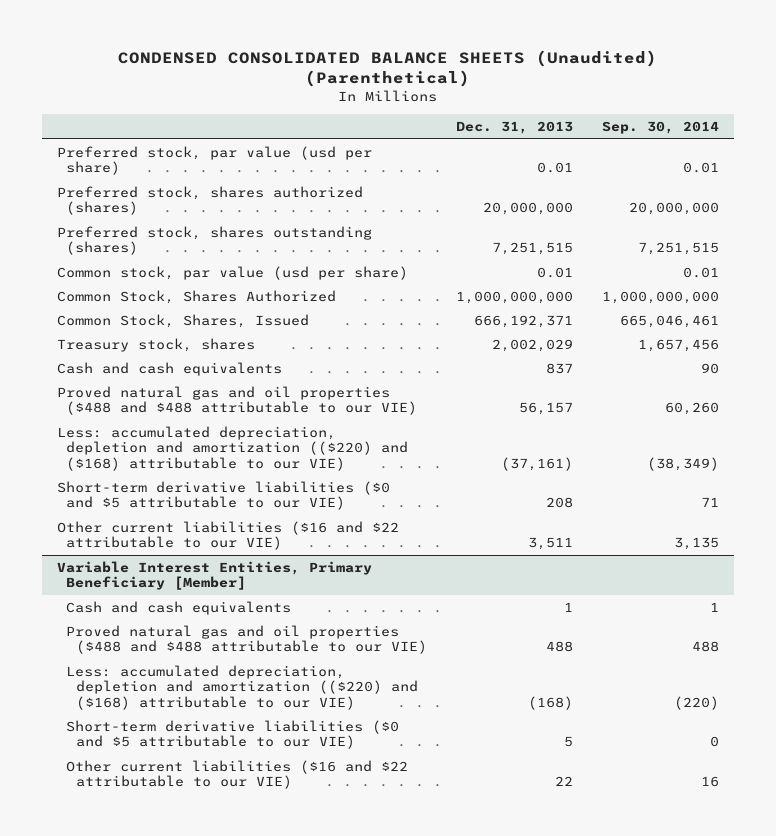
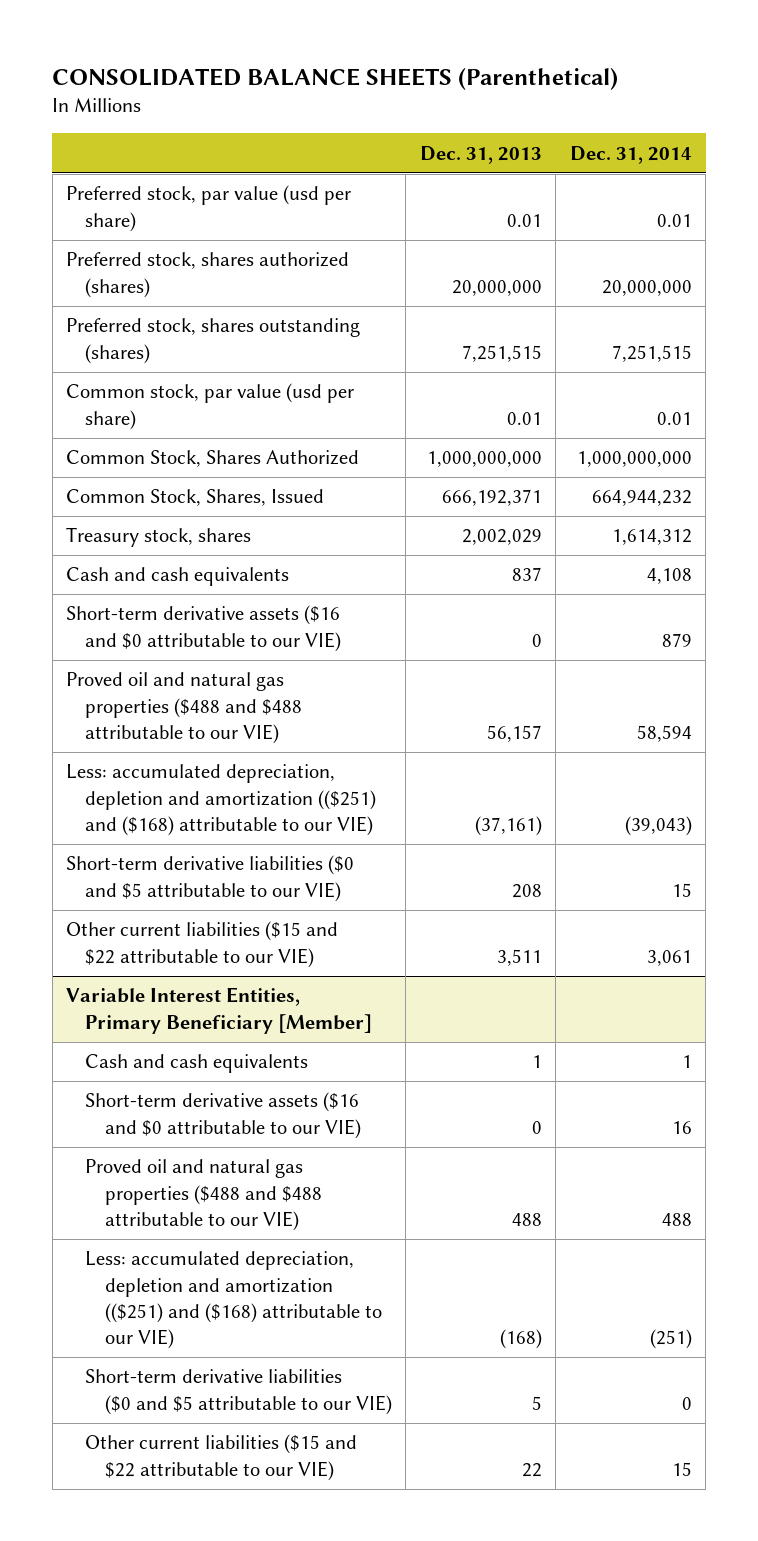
- CONDENSED CONSOLIDATED BALANCE SHEETS (Unaudited) (Parenthetical)
+ CONSOLIDATED BALANCE SHEETS (Parenthetical)
- | Dec. 31, 2013 | Sep. 30, 2014
+ | Dec. 31, 2013 | Dec. 31, 2014
- Proved natural gas and oil properties ($488 and $488 attributable to our VIE) | 56,157 | 60,260
- Less: accumulated depreciation, depletion and amortization (($220) and ($168) attributable to our VIE) | (37,161) | (38,349)
+ Short-term derivative assets ($16 and $0 attributable to our VIE) | 0 | 879
+ Proved oil and natural gas properties ($488 and $488 attributable to our VIE) | 56,157 | 58,594
+ Less: accumulated depreciation, depletion and amortization (($251) and ($168) attributable to our VIE) | (37,161) | (39,043)
- Other current liabilities ($16 and $22 attributable to our VIE) | 3,511 | 3,135
+ Other current liabilities ($15 and $22 attributable to our VIE) | 3,511 | 3,061
@ Variable Interest Entities, Primary Beneficiary [Member]
- Proved natural gas and oil properties ($488 and $488 attributable to our VIE) | 488 | 488
- Less: accumulated depreciation, depletion and amortization (($220) and ($168) attributable to our VIE) | (168) | (220)
+ Short-term derivative assets ($16 and $0 attributable to our VIE) | 0 | 16
+ Proved oil and natural gas properties ($488 and $488 attributable to our VIE) | 488 | 488
+ Less: accumulated depreciation, depletion and amortization (($251) and ($168) attributable to our VIE) | (168) | (251)
- Other current liabilities ($16 and $22 attributable to our VIE) | 22 | 16
+ Other current liabilities ($15 and $22 attributable to our VIE) | 22 | 15

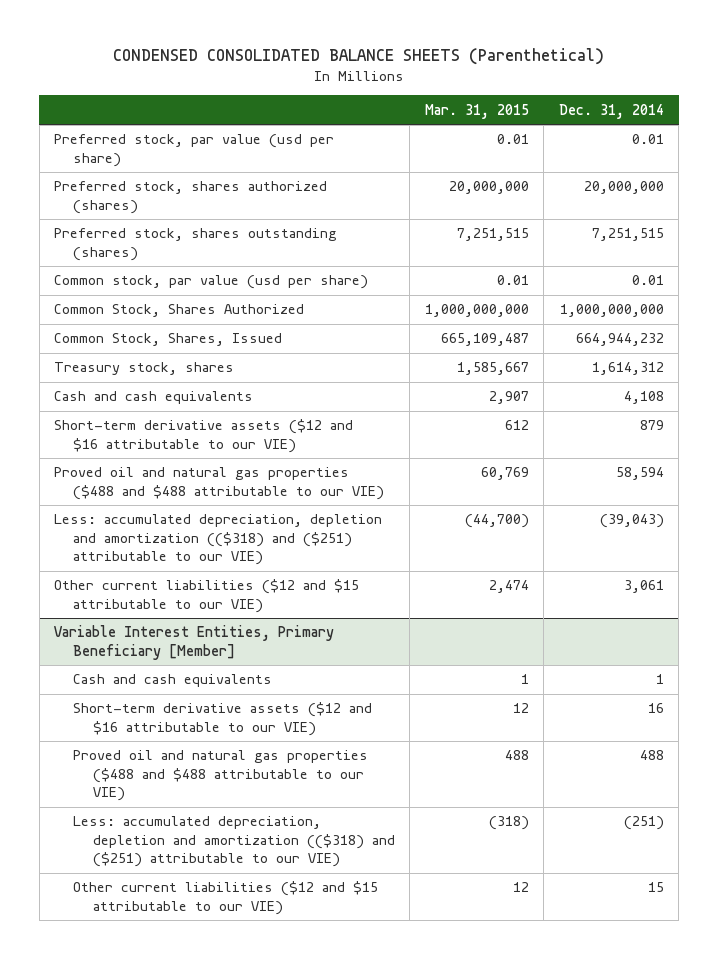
- CONSOLIDATED BALANCE SHEETS (Parenthetical)
+ CONDENSED CONSOLIDATED BALANCE SHEETS (Parenthetical)
- | Dec. 31, 2013 | Dec. 31, 2014
+ | Mar. 31, 2015 | Dec. 31, 2014
- Short-term derivative assets ($16 and $0 attributable to our VIE) | 0 | 879
+ Short-term derivative assets ($12 and $16 attributable to our VIE) | 612 | 879
- Less: accumulated depreciation, depletion and amortization (($251) and ($168) attributable to our VIE) | (37,161) | (39,043)
- Short-term derivative liabilities ($0 and $5 attributable to our VIE) | 208 | 15
- Other current liabilities ($15 and $22 attributable to our VIE) | 3,511 | 3,061
+ Less: accumulated depreciation, depletion and amortization (($318) and ($251) attributable to our VIE) | (44,700) | (39,043)
+ Other current liabilities ($12 and $15 attributable to our VIE) | 2,474 | 3,061
@ Variable Interest Entities, Primary Beneficiary [Member]
- Short-term derivative assets ($16 and $0 attributable to our VIE) | 0 | 16
+ Short-term derivative assets ($12 and $16 attributable to our VIE) | 12 | 16
- Less: accumulated depreciation, depletion and amortization (($251) and ($168) attributable to our VIE) | (168) | (251)
- Short-term derivative liabilities ($0 and $5 attributable to our VIE) | 5 | 0
- Other current liabilities ($15 and $22 attributable to our VIE) | 22 | 15
+ Less: accumulated depreciation, depletion and amortization (($318) and ($251) attributable to our VIE) | (318) | (251)
+ Other current liabilities ($12 and $15 attributable to our VIE) | 12 | 15

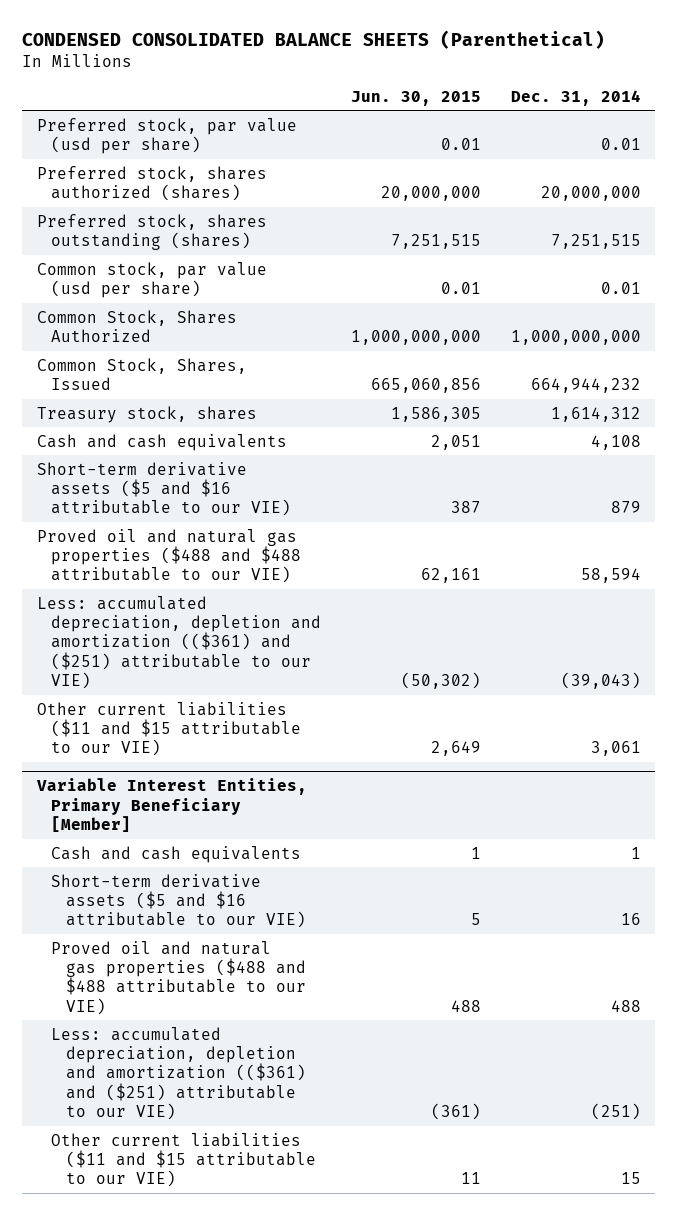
- | Mar. 31, 2015 | Dec. 31, 2014
+ | Jun. 30, 2015 | Dec. 31, 2014
- Short-term derivative assets ($12 and $16 attributable to our VIE) | 612 | 879
+ Short-term derivative assets ($5 and $16 attributable to our VIE) | 387 | 879
- Less: accumulated depreciation, depletion and amortization (($318) and ($251) attributable to our VIE) | (44,700) | (39,043)
- Other current liabilities ($12 and $15 attributable to our VIE) | 2,474 | 3,061
+ Less: accumulated depreciation, depletion and amortization (($361) and ($251) attributable to our VIE) | (50,302) | (39,043)
+ Other current liabilities ($11 and $15 attributable to our VIE) | 2,649 | 3,061
@ Variable Interest Entities, Primary Beneficiary [Member]
- Short-term derivative assets ($12 and $16 attributable to our VIE) | 12 | 16
+ Short-term derivative assets ($5 and $16 attributable to our VIE) | 5 | 16
- Less: accumulated depreciation, depletion and amortization (($318) and ($251) attributable to our VIE) | (318) | (251)
- Other current liabilities ($12 and $15 attributable to our VIE) | 12 | 15
+ Less: accumulated depreciation, depletion and amortization (($361) and ($251) attributable to our VIE) | (361) | (251)
+ Other current liabilities ($11 and $15 attributable to our VIE) | 11 | 15

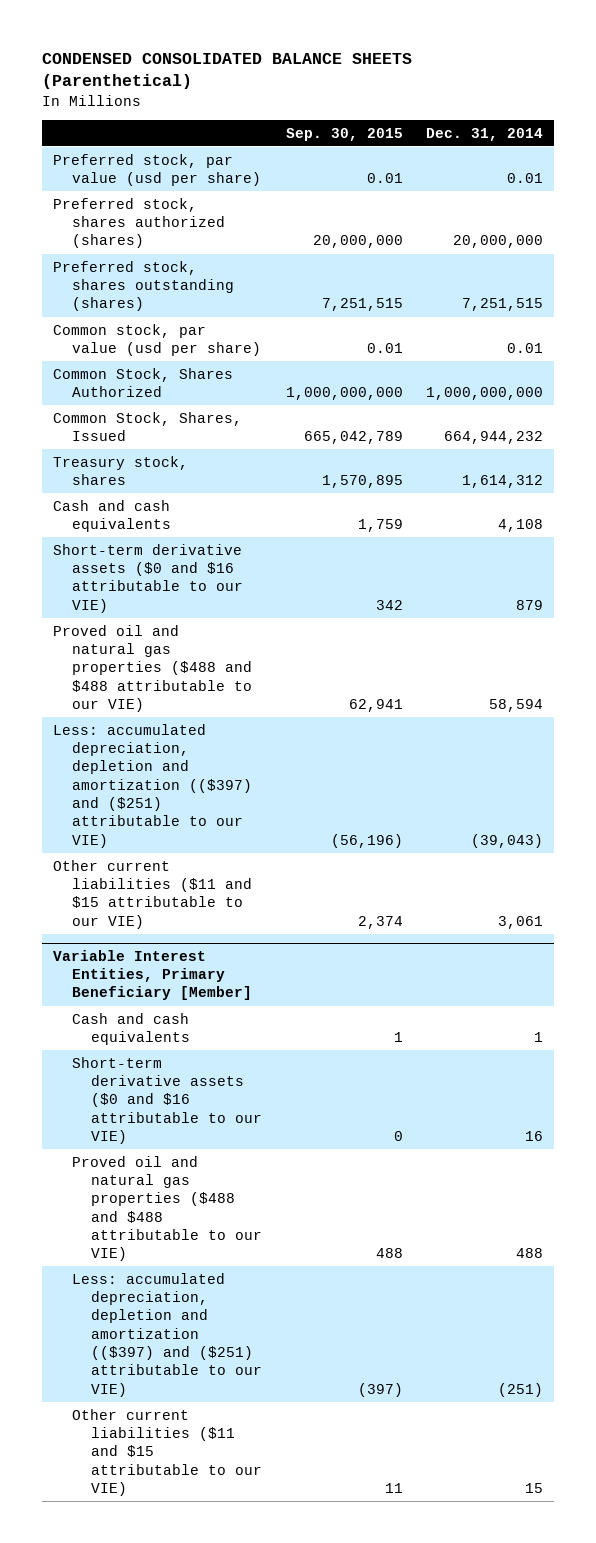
- | Jun. 30, 2015 | Dec. 31, 2014
+ | Sep. 30, 2015 | Dec. 31, 2014
- Short-term derivative assets ($5 and $16 attributable to our VIE) | 387 | 879
+ Short-term derivative assets ($0 and $16 attributable to our VIE) | 342 | 879
- Less: accumulated depreciation, depletion and amortization (($361) and ($251) attributable to our VIE) | (50,302) | (39,043)
+ Less: accumulated depreciation, depletion and amortization (($397) and ($251) attributable to our VIE) | (56,196) | (39,043)
@ Variable Interest Entities, Primary Beneficiary [Member]
- Short-term derivative assets ($5 and $16 attributable to our VIE) | 5 | 16
+ Short-term derivative assets ($0 and $16 attributable to our VIE) | 0 | 16
- Less: accumulated depreciation, depletion and amortization (($361) and ($251) attributable to our VIE) | (361) | (251)
+ Less: accumulated depreciation, depletion and amortization (($397) and ($251) attributable to our VIE) | (397) | (251)

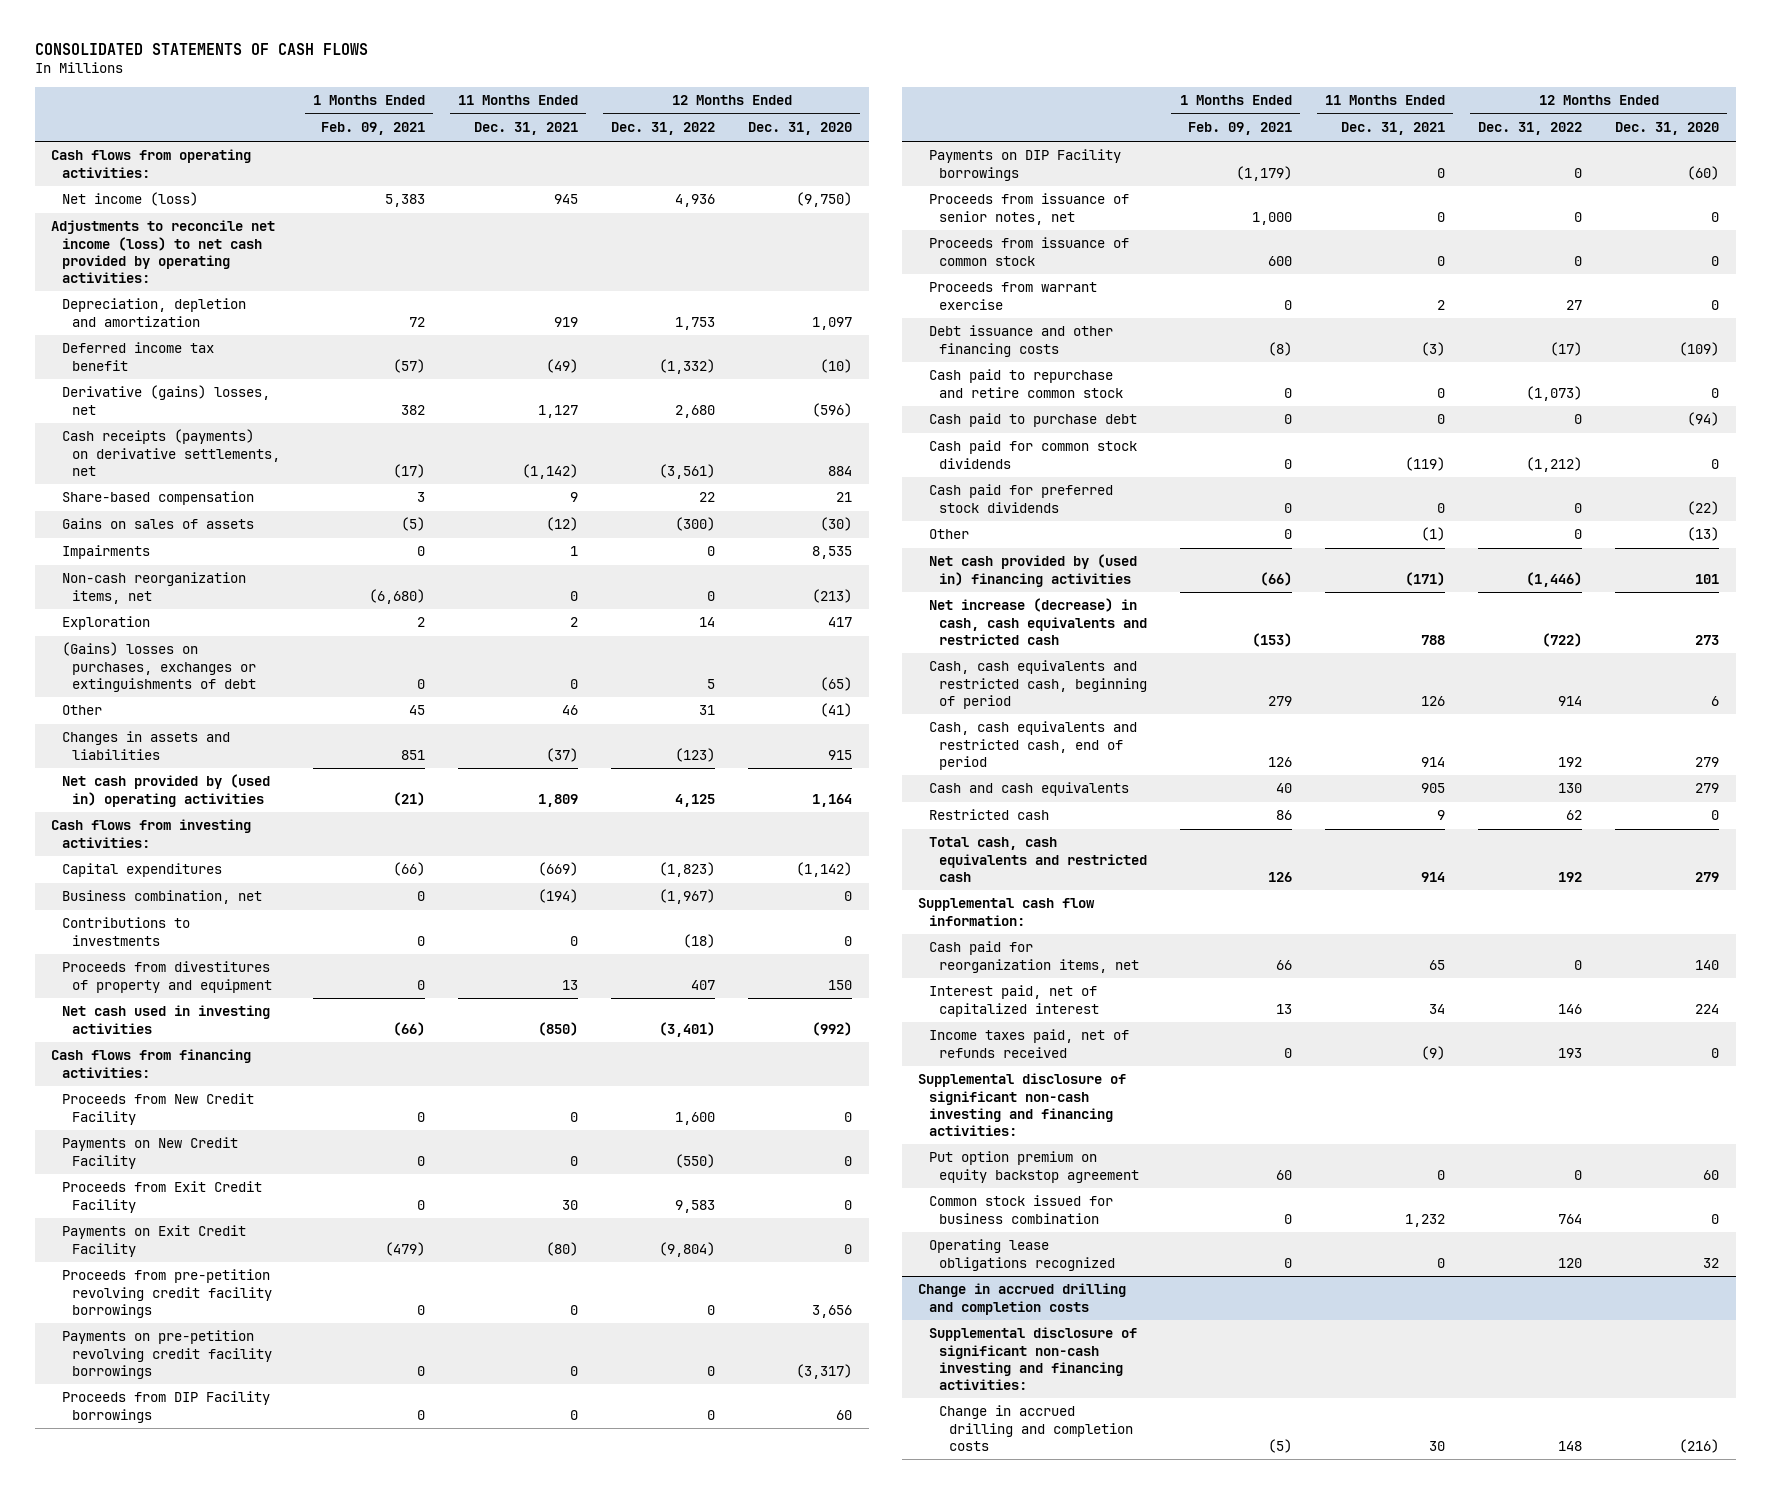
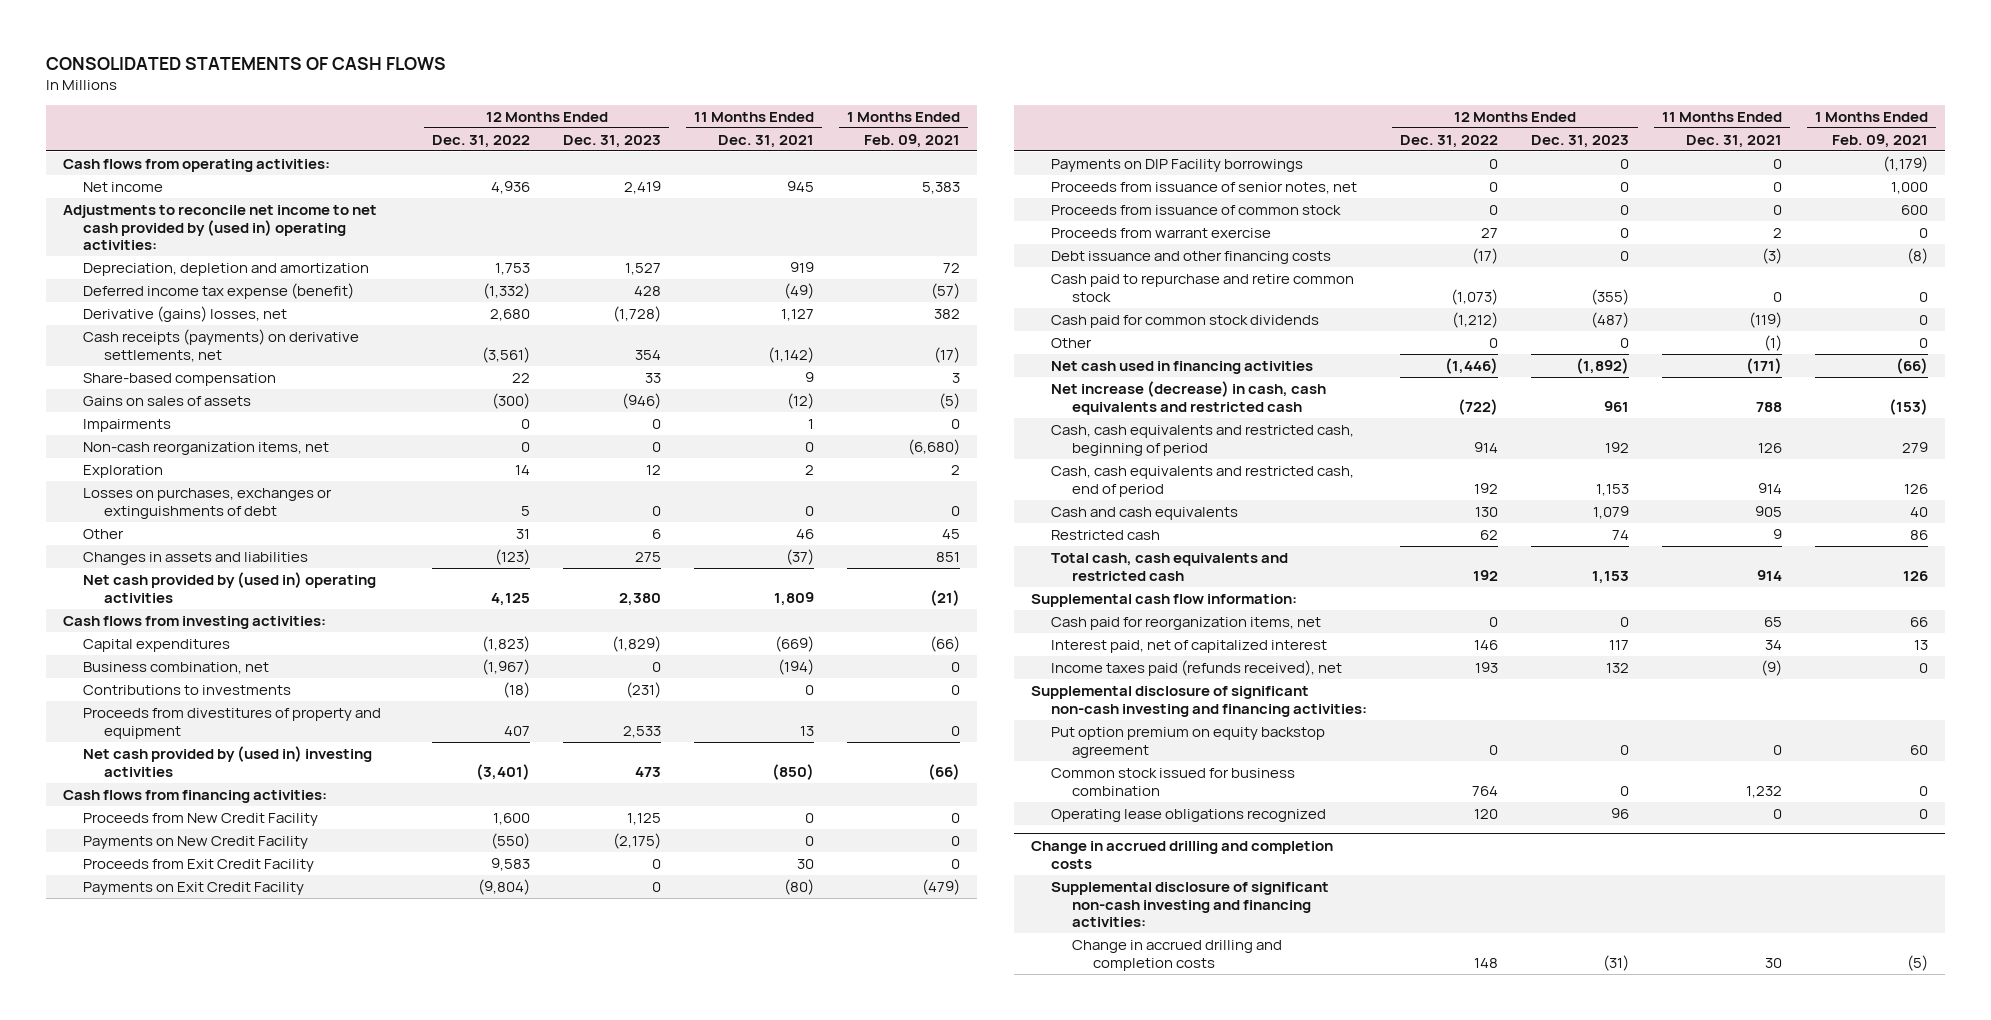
- | 1 Months Ended Feb. 09, 2021 | 11 Months Ended Dec. 31, 2021 | 12 Months Ended Dec. 31, 2022 | 12 Months Ended Dec. 31, 2020
+ | 12 Months Ended Dec. 31, 2022 | 12 Months Ended Dec. 31, 2023 | 11 Months Ended Dec. 31, 2021 | 1 Months Ended Feb. 09, 2021
- Net income (loss) | 5,383 | 945 | 4,936 | (9,750)
- Adjustments to reconcile net income (loss) to net cash provided by operating activities:
+ Net income | 4,936 | 2,419 | 945 | 5,383
+ Adjustments to reconcile net income to net cash provided by (used in) operating activities:
- Deferred income tax benefit | (57) | (49) | (1,332) | (10)
+ Deferred income tax expense (benefit) | (1,332) | 428 | (49) | (57)
- (Gains) losses on purchases, exchanges or extinguishments of debt | 0 | 0 | 5 | (65)
+ Losses on purchases, exchanges or extinguishments of debt | 5 | 0 | 0 | 0
- Net cash used in investing activities | (66) | (850) | (3,401) | (992)
+ Net cash provided by (used in) investing activities | (3,401) | 473 | (850) | (66)
- Proceeds from pre-petition revolving credit facility borrowings | 0 | 0 | 0 | 3,656
- Payments on pre-petition revolving credit facility borrowings | 0 | 0 | 0 | (3,317)
- Proceeds from DIP Facility borrowings | 0 | 0 | 0 | 60
- Cash paid to purchase debt | 0 | 0 | 0 | (94)
- Cash paid for preferred stock dividends | 0 | 0 | 0 | (22)
- Net cash provided by (used in) financing activities | (66) | (171) | (1,446) | 101
+ Net cash used in financing activities | (1,446) | (1,892) | (171) | (66)
- Income taxes paid, net of refunds received | 0 | (9) | 193 | 0
+ Income taxes paid (refunds received), net | 193 | 132 | (9) | 0

